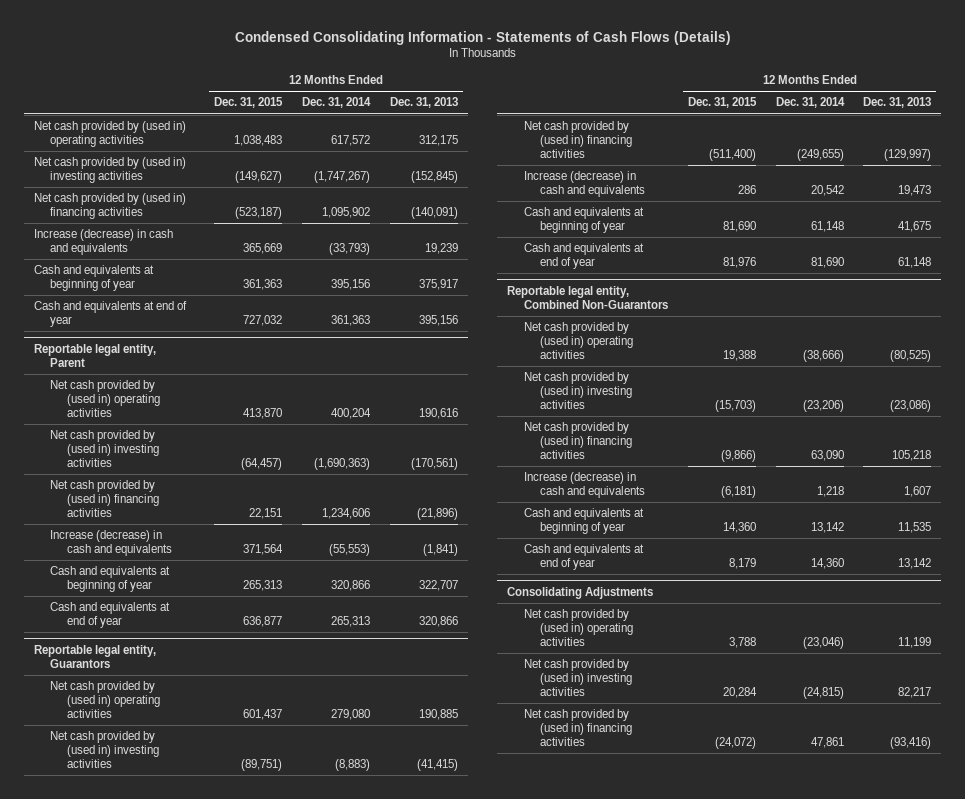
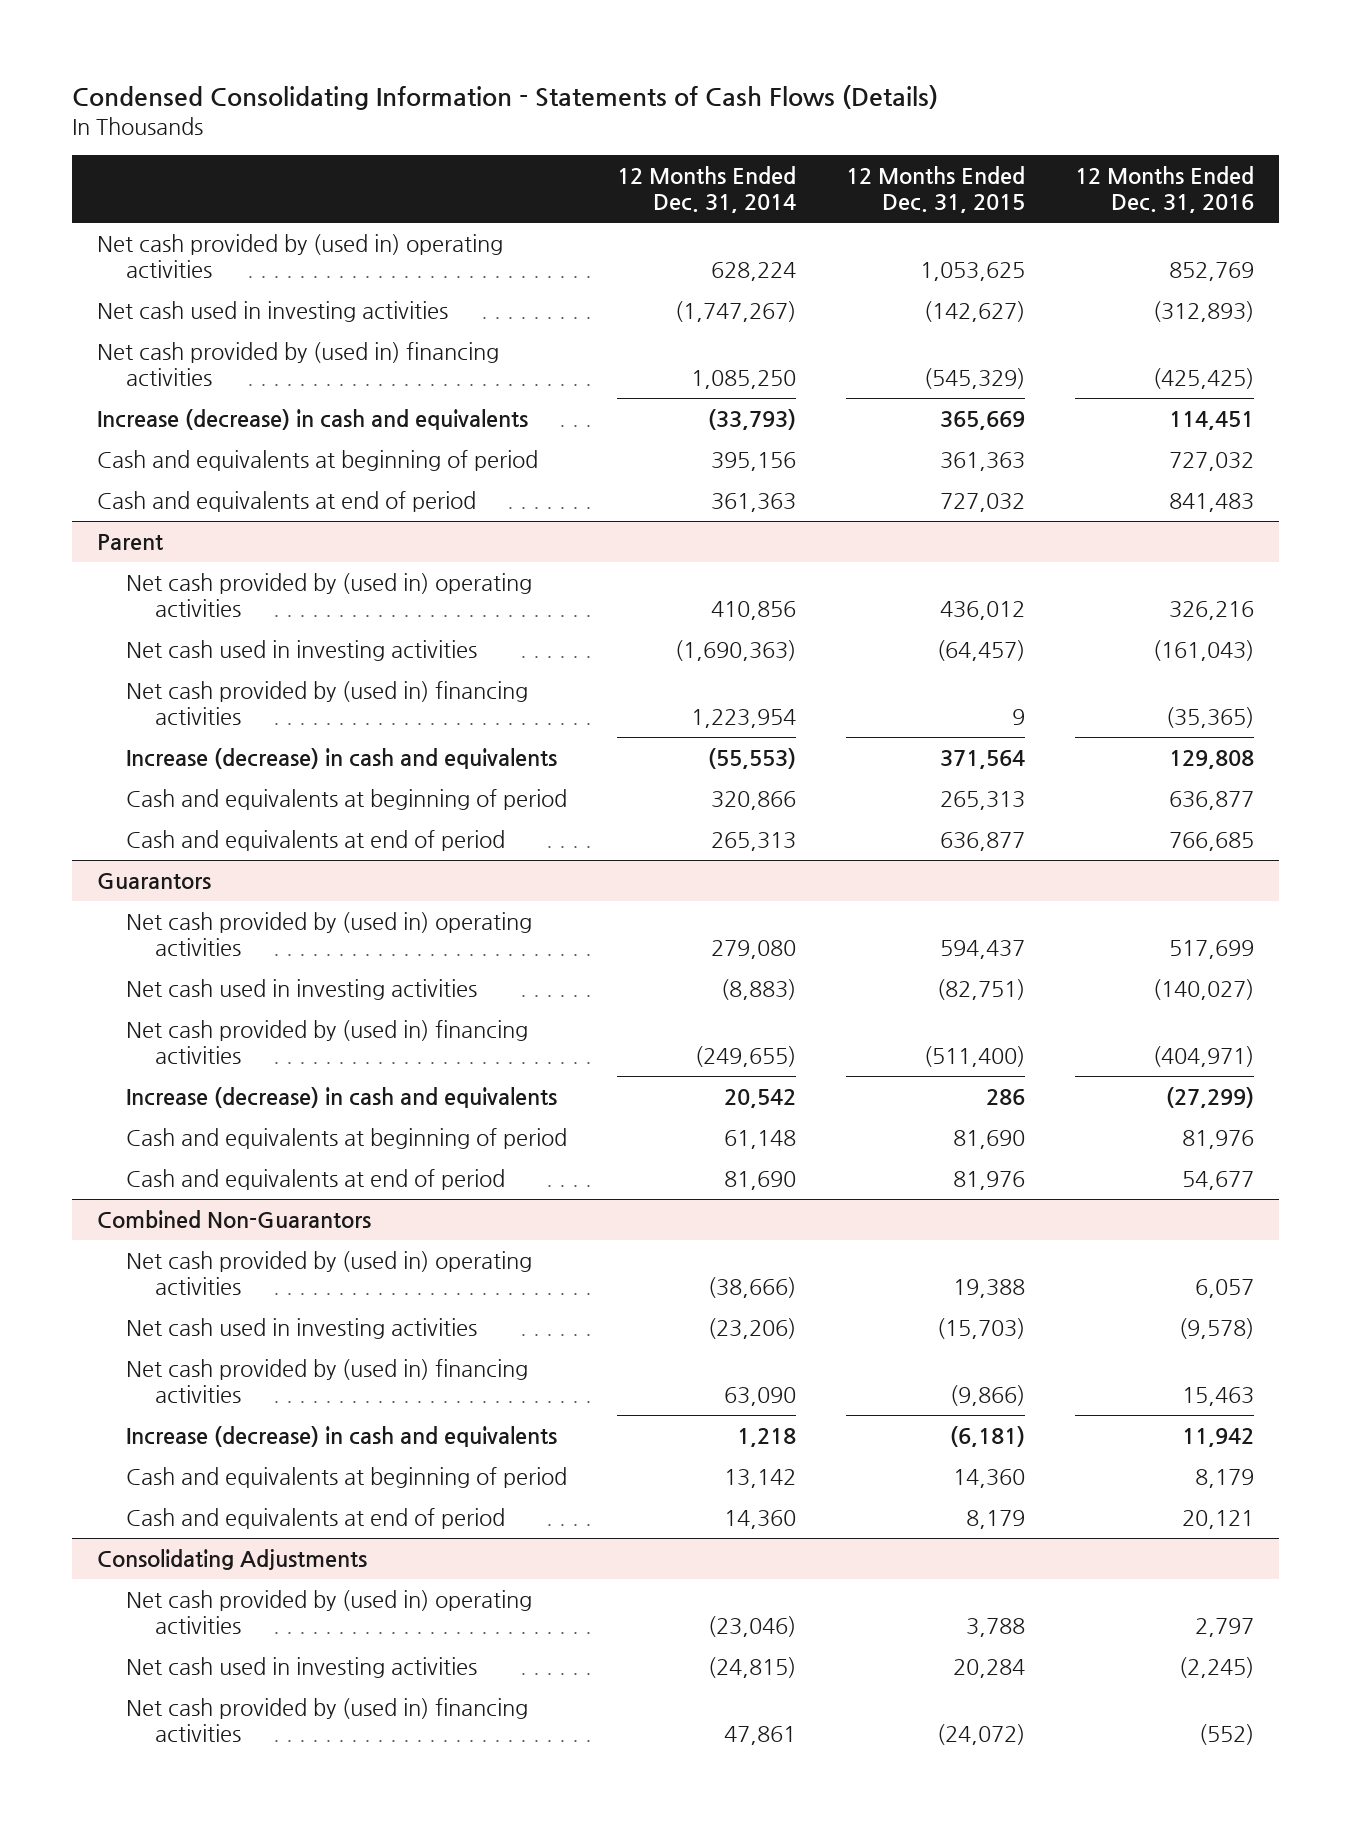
- | 12 Months Ended Dec. 31, 2015 | 12 Months Ended Dec. 31, 2014 | 12 Months Ended Dec. 31, 2013
+ | 12 Months Ended Dec. 31, 2014 | 12 Months Ended Dec. 31, 2015 | 12 Months Ended Dec. 31, 2016
- Net cash provided by (used in) operating activities | 1,038,483 | 617,572 | 312,175
- Net cash provided by (used in) investing activities | (149,627) | (1,747,267) | (152,845)
- Net cash provided by (used in) financing activities | (523,187) | 1,095,902 | (140,091)
+ Net cash provided by (used in) operating activities | 628,224 | 1,053,625 | 852,769
+ Net cash used in investing activities | (1,747,267) | (142,627) | (312,893)
+ Net cash provided by (used in) financing activities | 1,085,250 | (545,329) | (425,425)
- Cash and equivalents at beginning of year | 361,363 | 395,156 | 375,917
- Cash and equivalents at end of year | 727,032 | 361,363 | 395,156
- Reportable legal entity, Parent
- Net cash provided by (used in) operating activities | 413,870 | 400,204 | 190,616
- Net cash provided by (used in) investing activities | (64,457) | (1,690,363) | (170,561)
- Net cash provided by (used in) financing activities | 22,151 | 1,234,606 | (21,896)
+ Cash and equivalents at beginning of period | 395,156 | 361,363 | 727,032
+ Cash and equivalents at end of period | 361,363 | 727,032 | 841,483
+ Parent
+ Net cash provided by (used in) operating activities | 410,856 | 436,012 | 326,216
+ Net cash used in investing activities | (1,690,363) | (64,457) | (161,043)
+ Net cash provided by (used in) financing activities | 1,223,954 | 9 | (35,365)
- Cash and equivalents at beginning of year | 265,313 | 320,866 | 322,707
- Cash and equivalents at end of year | 636,877 | 265,313 | 320,866
- Reportable legal entity, Guarantors
- Net cash provided by (used in) operating activities | 601,437 | 279,080 | 190,885
- Net cash provided by (used in) investing activities | (89,751) | (8,883) | (41,415)
+ Cash and equivalents at beginning of period | 320,866 | 265,313 | 636,877
+ Cash and equivalents at end of period | 265,313 | 636,877 | 766,685
+ Guarantors
+ Net cash provided by (used in) operating activities | 279,080 | 594,437 | 517,699
+ Net cash used in investing activities | (8,883) | (82,751) | (140,027)
- Cash and equivalents at beginning of year | 81,690 | 61,148 | 41,675
- Cash and equivalents at end of year | 81,976 | 81,690 | 61,148
- Reportable legal entity, Combined Non-Guarantors
+ Cash and equivalents at beginning of period | 61,148 | 81,690 | 81,976
+ Cash and equivalents at end of period | 81,690 | 81,976 | 54,677
+ Combined Non-Guarantors
- Net cash provided by (used in) investing activities | (15,703) | (23,206) | (23,086)
+ Net cash used in investing activities | (23,206) | (15,703) | (9,578)
- Cash and equivalents at beginning of year | 14,360 | 13,142 | 11,535
- Cash and equivalents at end of year | 8,179 | 14,360 | 13,142
+ Cash and equivalents at beginning of period | 13,142 | 14,360 | 8,179
+ Cash and equivalents at end of period | 14,360 | 8,179 | 20,121
@ Consolidating Adjustments
- Net cash provided by (used in) investing activities | 20,284 | (24,815) | 82,217
+ Net cash used in investing activities | (24,815) | 20,284 | (2,245)

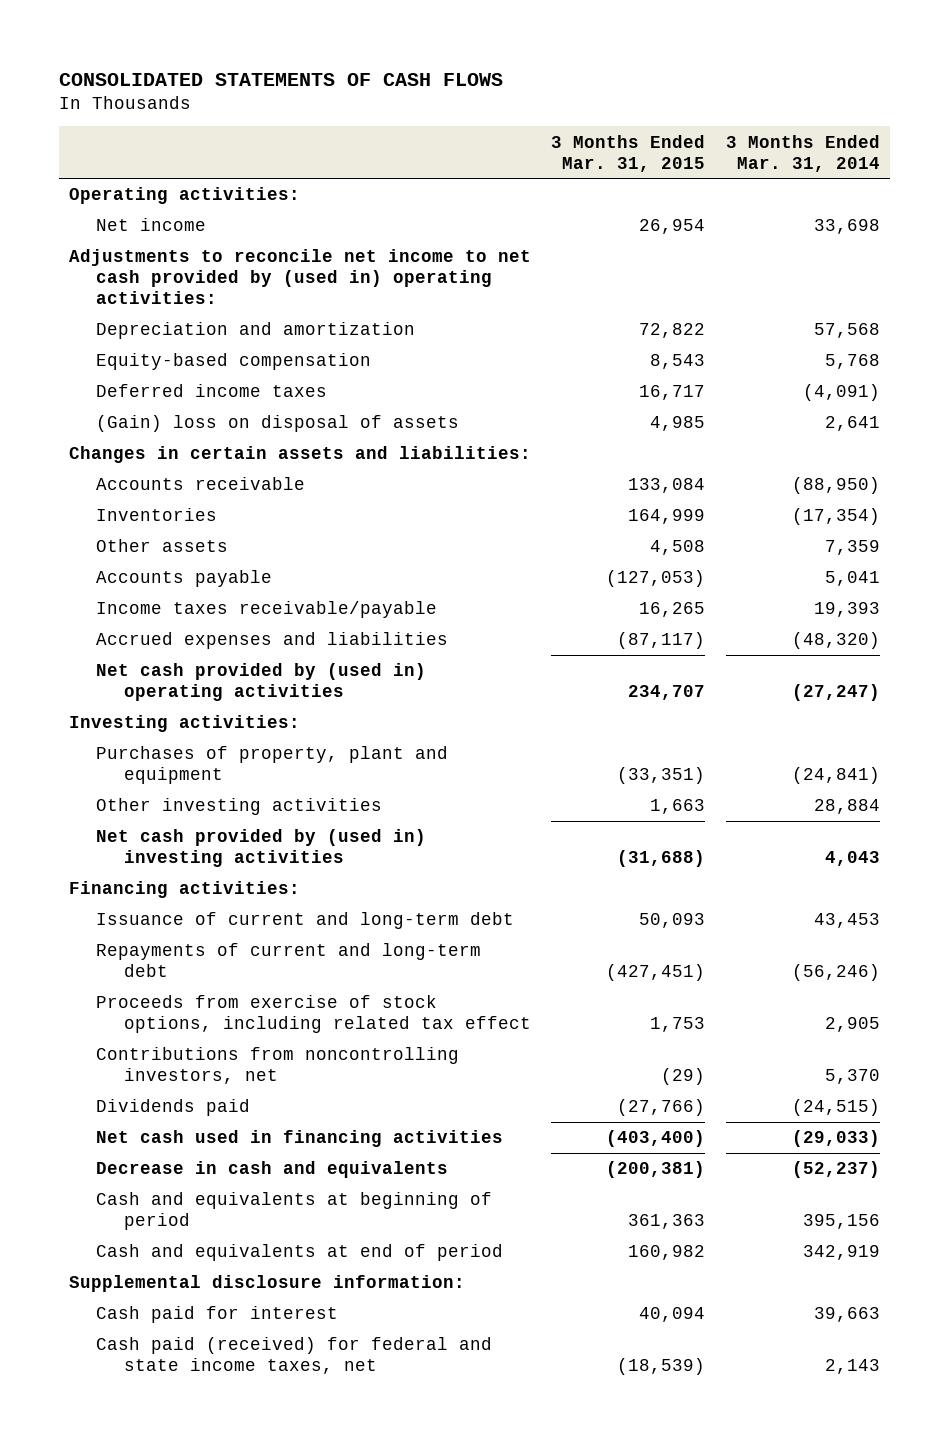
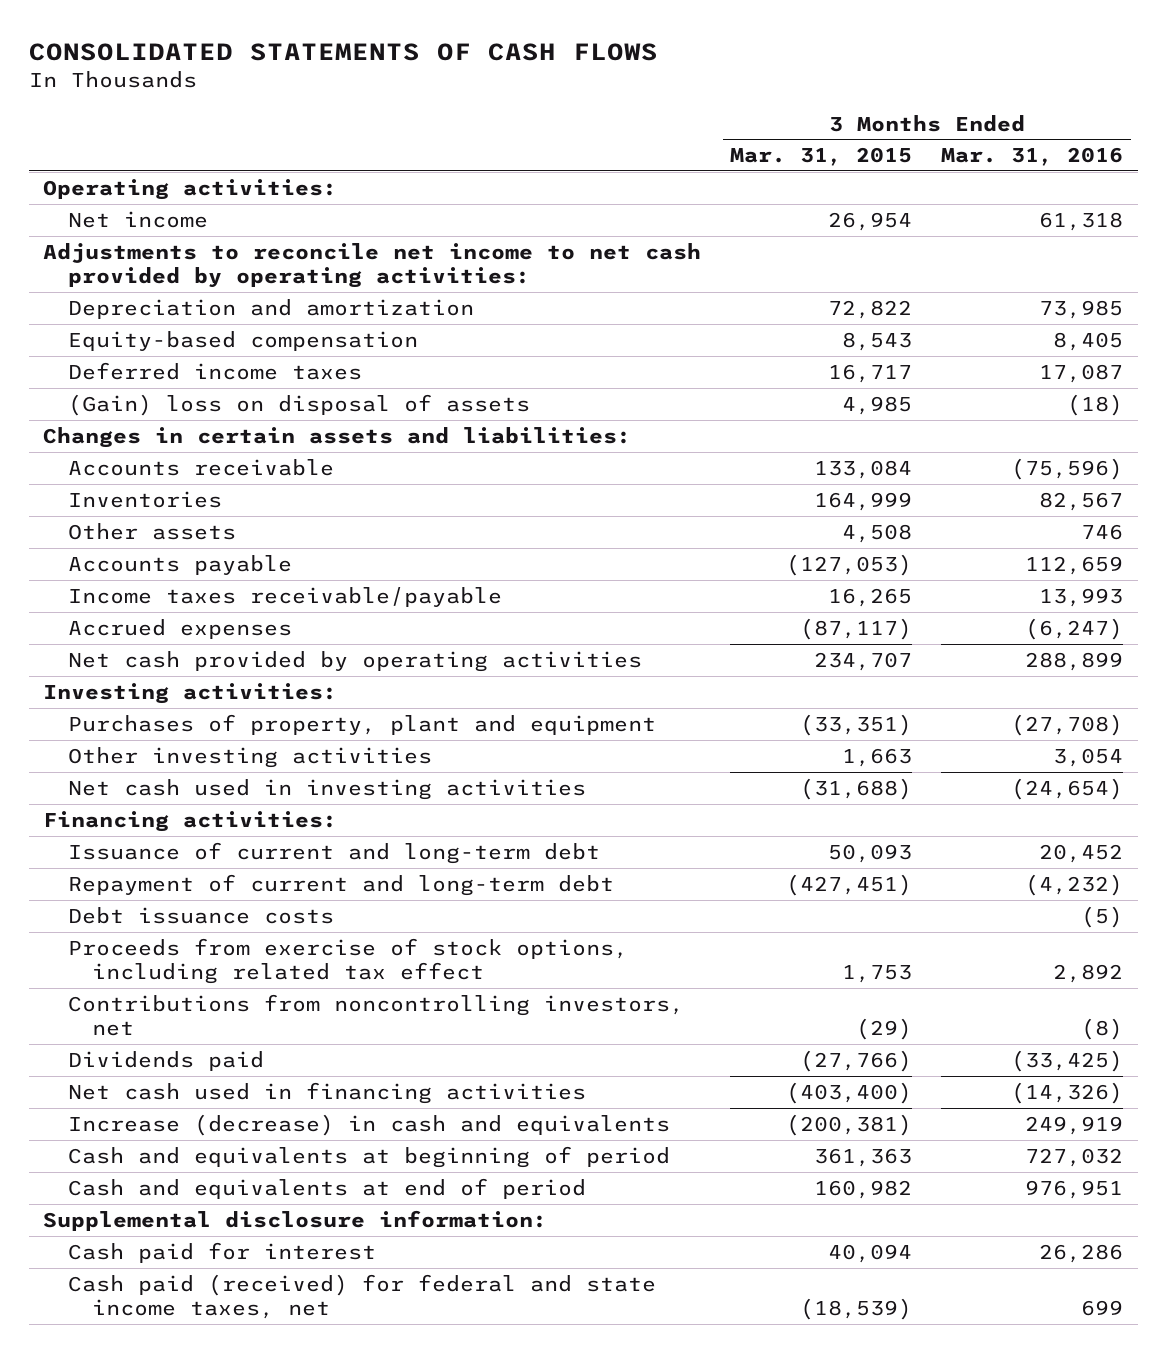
- | 3 Months Ended Mar. 31, 2015 | 3 Months Ended Mar. 31, 2014
+ | 3 Months Ended Mar. 31, 2015 | 3 Months Ended Mar. 31, 2016
- Adjustments to reconcile net income to net cash provided by (used in) operating activities:
+ Adjustments to reconcile net income to net cash provided by operating activities:
- Accrued expenses and liabilities | (87,117) | (48,320)
- Net cash provided by (used in) operating activities | 234,707 | (27,247)
+ Accrued expenses | (87,117) | (6,247)
+ Net cash provided by operating activities | 234,707 | 288,899
- Net cash provided by (used in) investing activities | (31,688) | 4,043
+ Net cash used in investing activities | (31,688) | (24,654)
- Repayments of current and long-term debt | (427,451) | (56,246)
+ Repayment of current and long-term debt | (427,451) | (4,232)
+ Debt issuance costs | | (5)
- Decrease in cash and equivalents | (200,381) | (52,237)
+ Increase (decrease) in cash and equivalents | (200,381) | 249,919

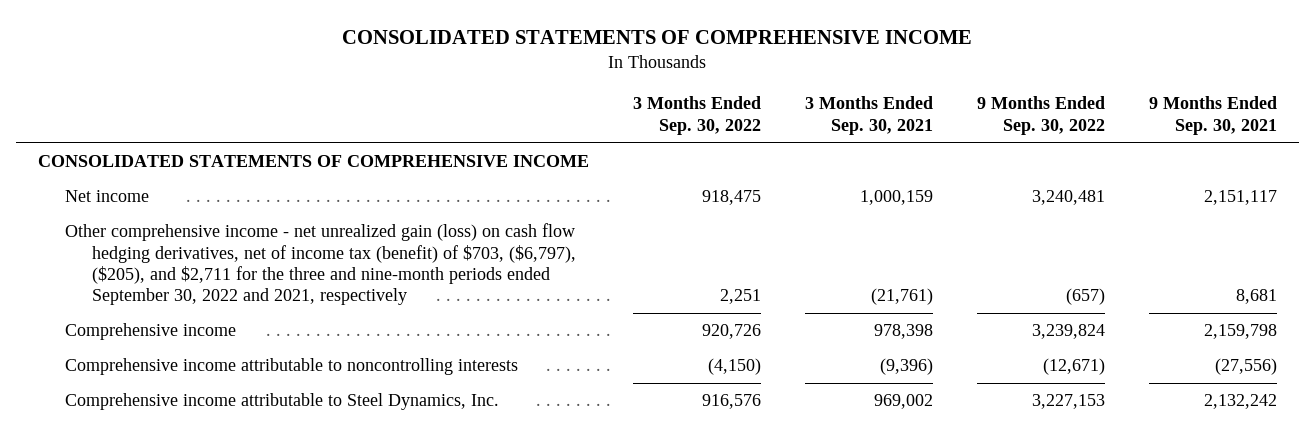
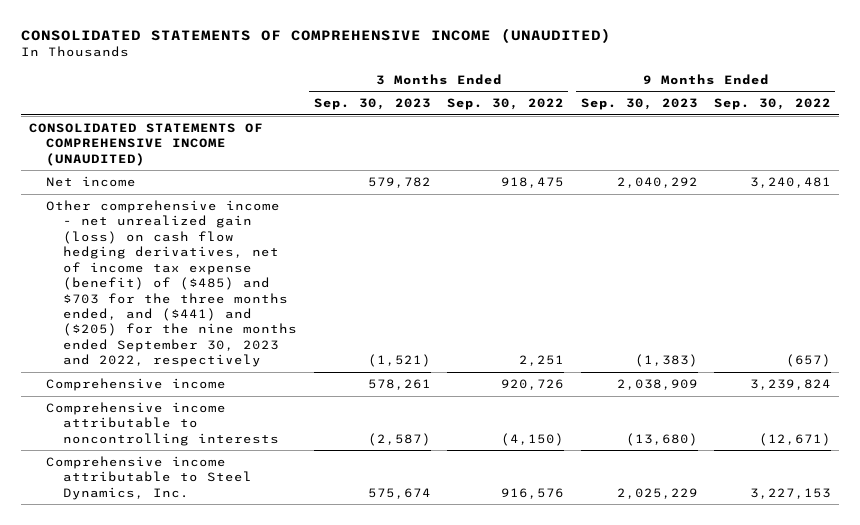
- CONSOLIDATED STATEMENTS OF COMPREHENSIVE INCOME
+ CONSOLIDATED STATEMENTS OF COMPREHENSIVE INCOME (UNAUDITED)
- | 3 Months Ended Sep. 30, 2022 | 3 Months Ended Sep. 30, 2021 | 9 Months Ended Sep. 30, 2022 | 9 Months Ended Sep. 30, 2021
+ | 3 Months Ended Sep. 30, 2023 | 3 Months Ended Sep. 30, 2022 | 9 Months Ended Sep. 30, 2023 | 9 Months Ended Sep. 30, 2022
- CONSOLIDATED STATEMENTS OF COMPREHENSIVE INCOME
+ CONSOLIDATED STATEMENTS OF COMPREHENSIVE INCOME (UNAUDITED)
- Other comprehensive income - net unrealized gain (loss) on cash flow hedging derivatives, net of income tax (benefit) of $703, ($6,797), ($205), and $2,711 for the three and nine-month periods ended September 30, 2022 and 2021, respectively | 2,251 | (21,761) | (657) | 8,681
+ Other comprehensive income - net unrealized gain (loss) on cash flow hedging derivatives, net of income tax expense (benefit) of ($485) and $703 for the three months ended, and ($441) and ($205) for the nine months ended September 30, 2023 and 2022, respectively | (1,521) | 2,251 | (1,383) | (657)

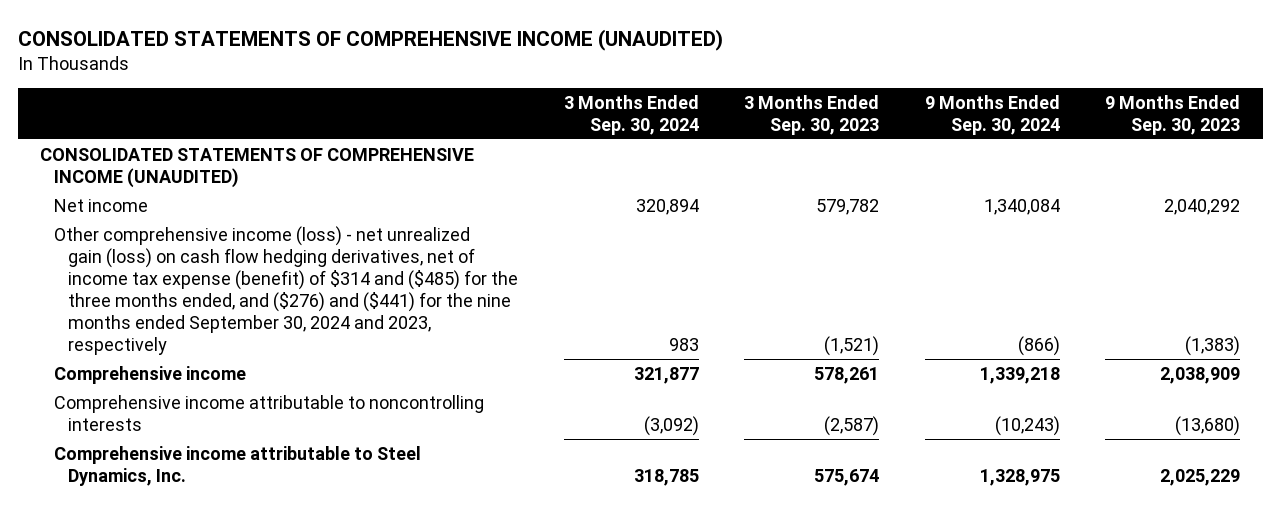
- | 3 Months Ended Sep. 30, 2023 | 3 Months Ended Sep. 30, 2022 | 9 Months Ended Sep. 30, 2023 | 9 Months Ended Sep. 30, 2022
+ | 3 Months Ended Sep. 30, 2024 | 3 Months Ended Sep. 30, 2023 | 9 Months Ended Sep. 30, 2024 | 9 Months Ended Sep. 30, 2023
- Other comprehensive income - net unrealized gain (loss) on cash flow hedging derivatives, net of income tax expense (benefit) of ($485) and $703 for the three months ended, and ($441) and ($205) for the nine months ended September 30, 2023 and 2022, respectively | (1,521) | 2,251 | (1,383) | (657)
+ Other comprehensive income (loss) - net unrealized gain (loss) on cash flow hedging derivatives, net of income tax expense (benefit) of $314 and ($485) for the three months ended, and ($276) and ($441) for the nine months ended September 30, 2024 and 2023, respectively | 983 | (1,521) | (866) | (1,383)

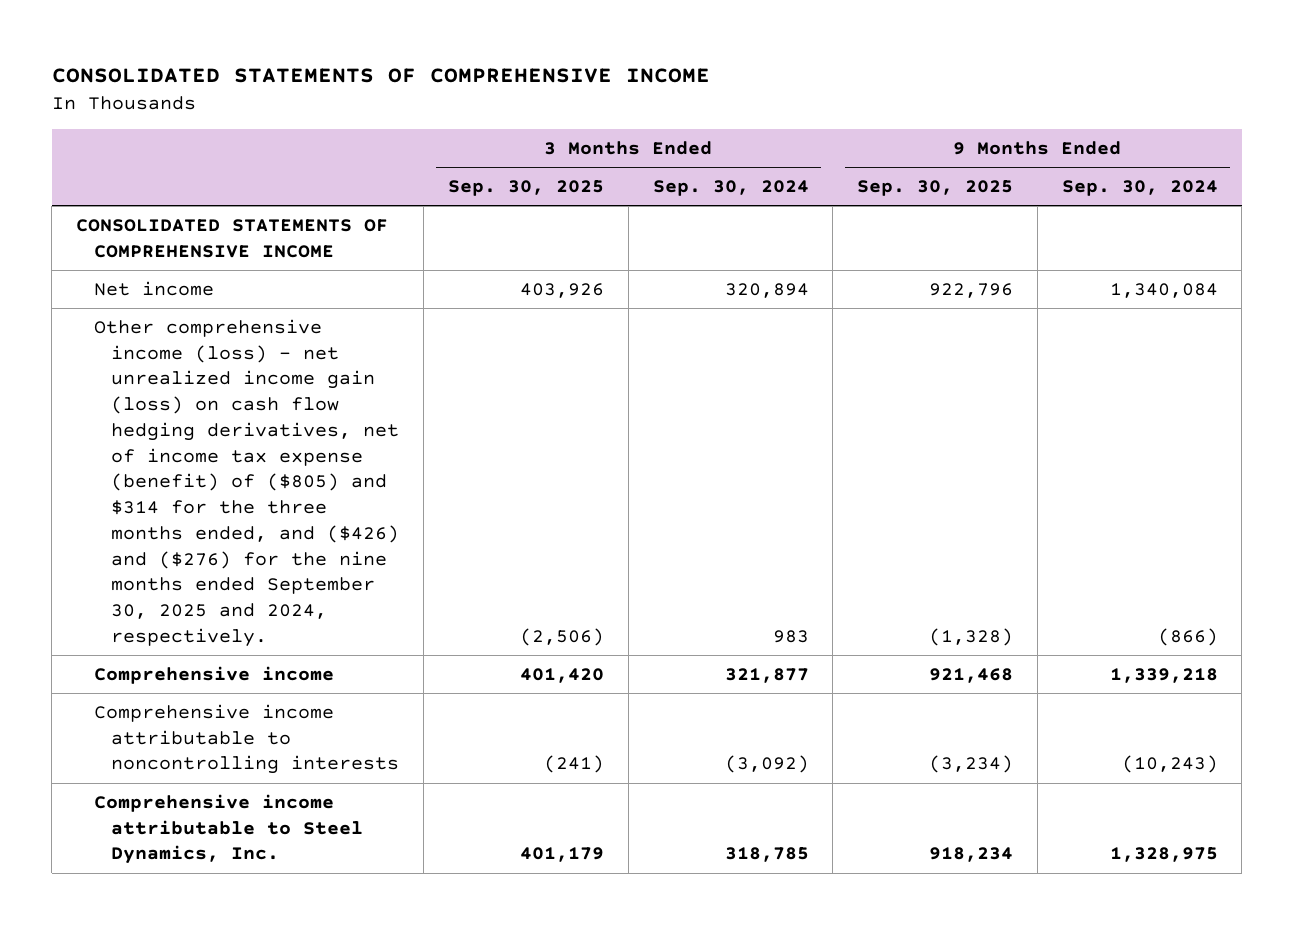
- CONSOLIDATED STATEMENTS OF COMPREHENSIVE INCOME (UNAUDITED)
+ CONSOLIDATED STATEMENTS OF COMPREHENSIVE INCOME
- | 3 Months Ended Sep. 30, 2024 | 3 Months Ended Sep. 30, 2023 | 9 Months Ended Sep. 30, 2024 | 9 Months Ended Sep. 30, 2023
+ | 3 Months Ended Sep. 30, 2025 | 3 Months Ended Sep. 30, 2024 | 9 Months Ended Sep. 30, 2025 | 9 Months Ended Sep. 30, 2024
- CONSOLIDATED STATEMENTS OF COMPREHENSIVE INCOME (UNAUDITED)
+ CONSOLIDATED STATEMENTS OF COMPREHENSIVE INCOME
- Other comprehensive income (loss) - net unrealized gain (loss) on cash flow hedging derivatives, net of income tax expense (benefit) of $314 and ($485) for the three months ended, and ($276) and ($441) for the nine months ended September 30, 2024 and 2023, respectively | 983 | (1,521) | (866) | (1,383)
+ Other comprehensive income (loss) - net unrealized income gain (loss) on cash flow hedging derivatives, net of income tax expense (benefit) of ($805) and $314 for the three months ended, and ($426) and ($276) for the nine months ended September 30, 2025 and 2024, respectively. | (2,506) | 983 | (1,328) | (866)

